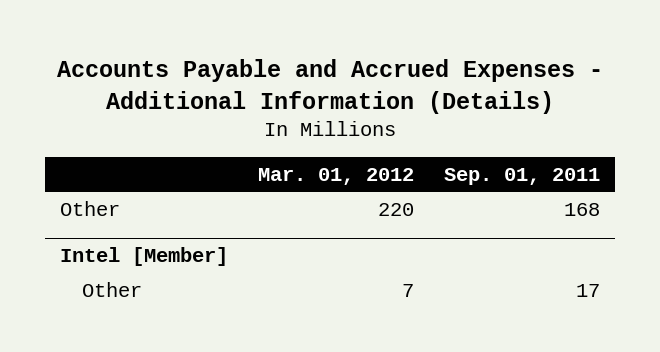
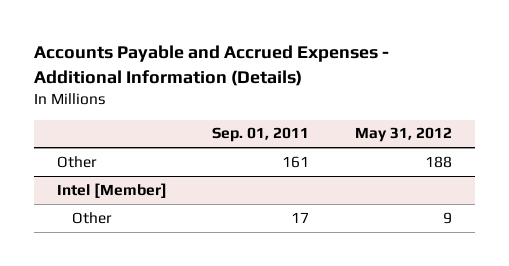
- | Mar. 01, 2012 | Sep. 01, 2011
+ | Sep. 01, 2011 | May 31, 2012
- Other | 220 | 168
+ Other | 161 | 188

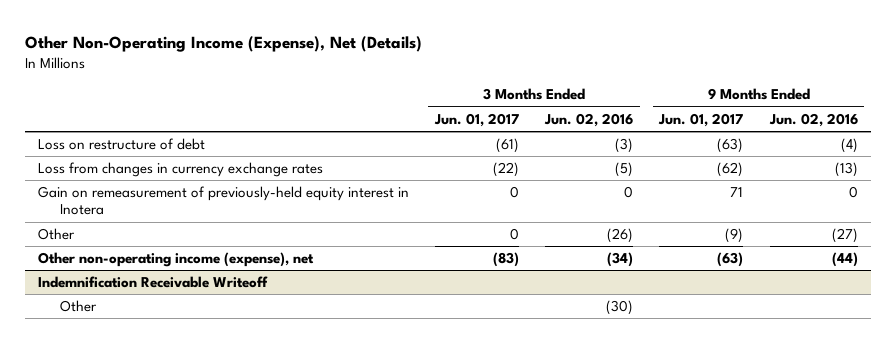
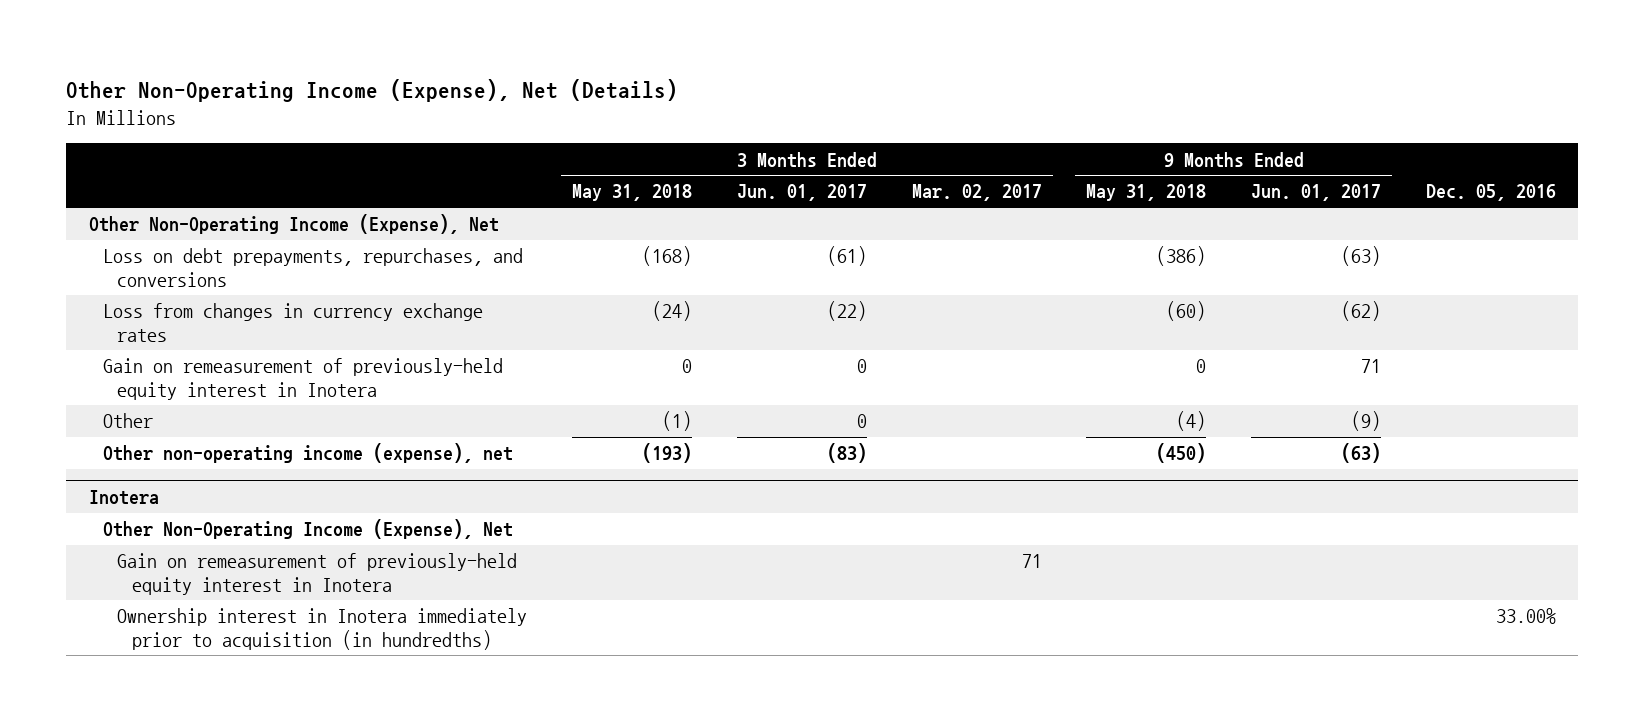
- | 3 Months Ended Jun. 01, 2017 | 3 Months Ended Jun. 02, 2016 | 9 Months Ended Jun. 01, 2017 | 9 Months Ended Jun. 02, 2016
+ | 3 Months Ended May 31, 2018 | 3 Months Ended Jun. 01, 2017 | 3 Months Ended Mar. 02, 2017 | 9 Months Ended May 31, 2018 | 9 Months Ended Jun. 01, 2017 | Dec. 05, 2016
- Loss on restructure of debt | (61) | (3) | (63) | (4)
+ Other Non-Operating Income (Expense), Net
+ Loss on debt prepayments, repurchases, and conversions | (168) | (61) | | (386) | (63) |
- Indemnification Receivable Writeoff
- Other | | (30) | |
+ Inotera
+ Other Non-Operating Income (Expense), Net
+ Gain on remeasurement of previously-held equity interest in Inotera | | | 71 | | |
+ Ownership interest in Inotera immediately prior to acquisition (in hundredths) | | | | | | 33.00%

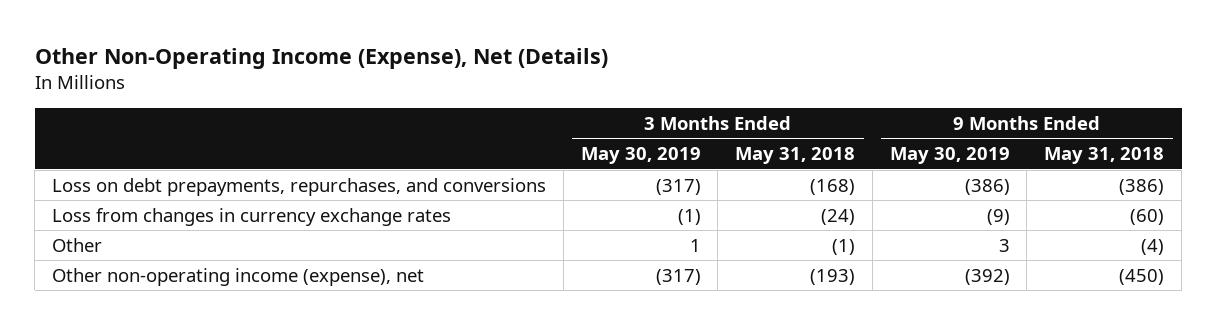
- | 3 Months Ended May 31, 2018 | 3 Months Ended Jun. 01, 2017 | 3 Months Ended Mar. 02, 2017 | 9 Months Ended May 31, 2018 | 9 Months Ended Jun. 01, 2017 | Dec. 05, 2016
+ | 3 Months Ended May 30, 2019 | 3 Months Ended May 31, 2018 | 9 Months Ended May 30, 2019 | 9 Months Ended May 31, 2018
- Other Non-Operating Income (Expense), Net
- Gain on remeasurement of previously-held equity interest in Inotera | 0 | 0 | | 0 | 71 |
- Inotera
- Other Non-Operating Income (Expense), Net
- Gain on remeasurement of previously-held equity interest in Inotera | | | 71 | | |
- Ownership interest in Inotera immediately prior to acquisition (in hundredths) | | | | | | 33.00%

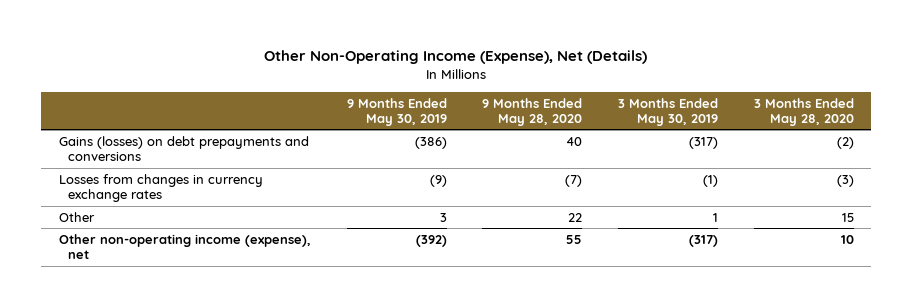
- | 3 Months Ended May 30, 2019 | 3 Months Ended May 31, 2018 | 9 Months Ended May 30, 2019 | 9 Months Ended May 31, 2018
+ | 9 Months Ended May 30, 2019 | 9 Months Ended May 28, 2020 | 3 Months Ended May 30, 2019 | 3 Months Ended May 28, 2020
- Loss on debt prepayments, repurchases, and conversions | (317) | (168) | (386) | (386)
- Loss from changes in currency exchange rates | (1) | (24) | (9) | (60)
+ Gains (losses) on debt prepayments and conversions | (386) | 40 | (317) | (2)
+ Losses from changes in currency exchange rates | (9) | (7) | (1) | (3)

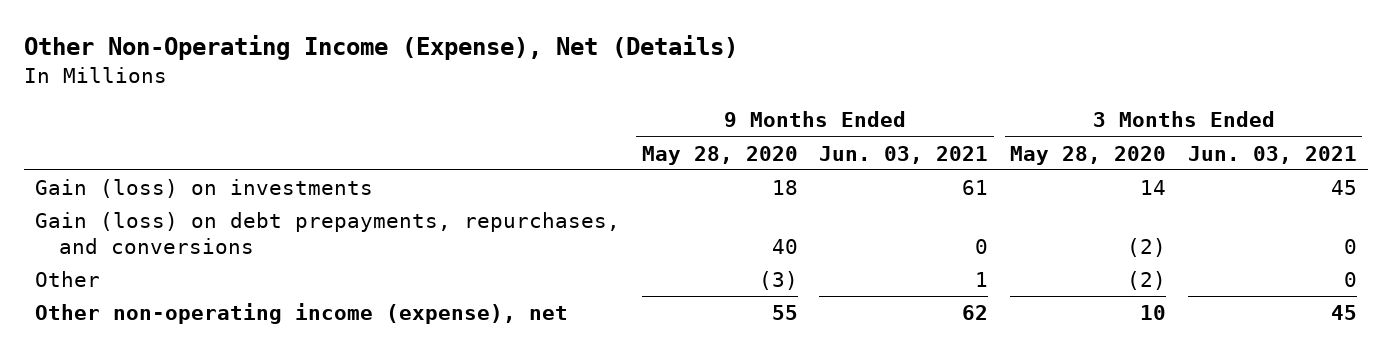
- | 9 Months Ended May 30, 2019 | 9 Months Ended May 28, 2020 | 3 Months Ended May 30, 2019 | 3 Months Ended May 28, 2020
+ | 9 Months Ended May 28, 2020 | 9 Months Ended Jun. 03, 2021 | 3 Months Ended May 28, 2020 | 3 Months Ended Jun. 03, 2021
- Gains (losses) on debt prepayments and conversions | (386) | 40 | (317) | (2)
- Losses from changes in currency exchange rates | (9) | (7) | (1) | (3)
- Other | 3 | 22 | 1 | 15
+ Gain (loss) on investments | 18 | 61 | 14 | 45
+ Gain (loss) on debt prepayments, repurchases, and conversions | 40 | 0 | (2) | 0
+ Other | (3) | 1 | (2) | 0

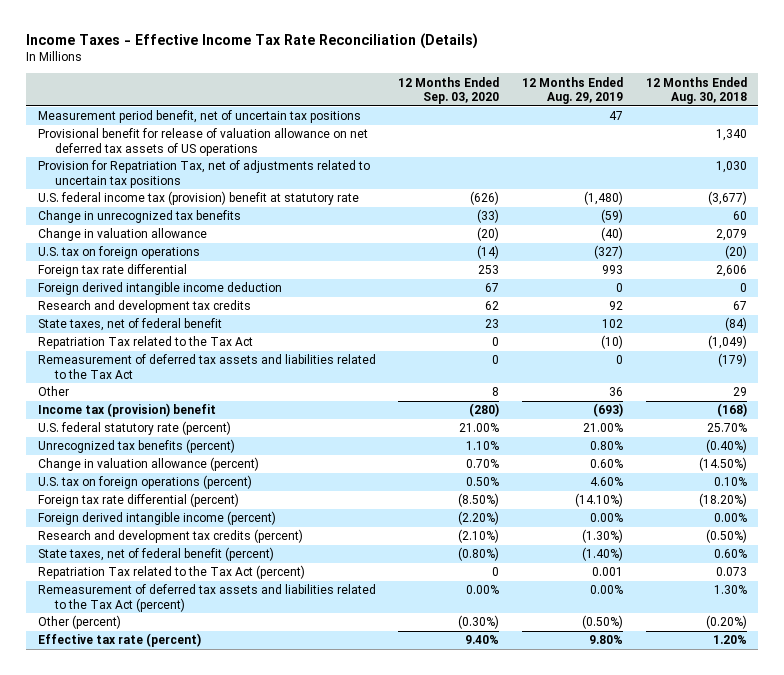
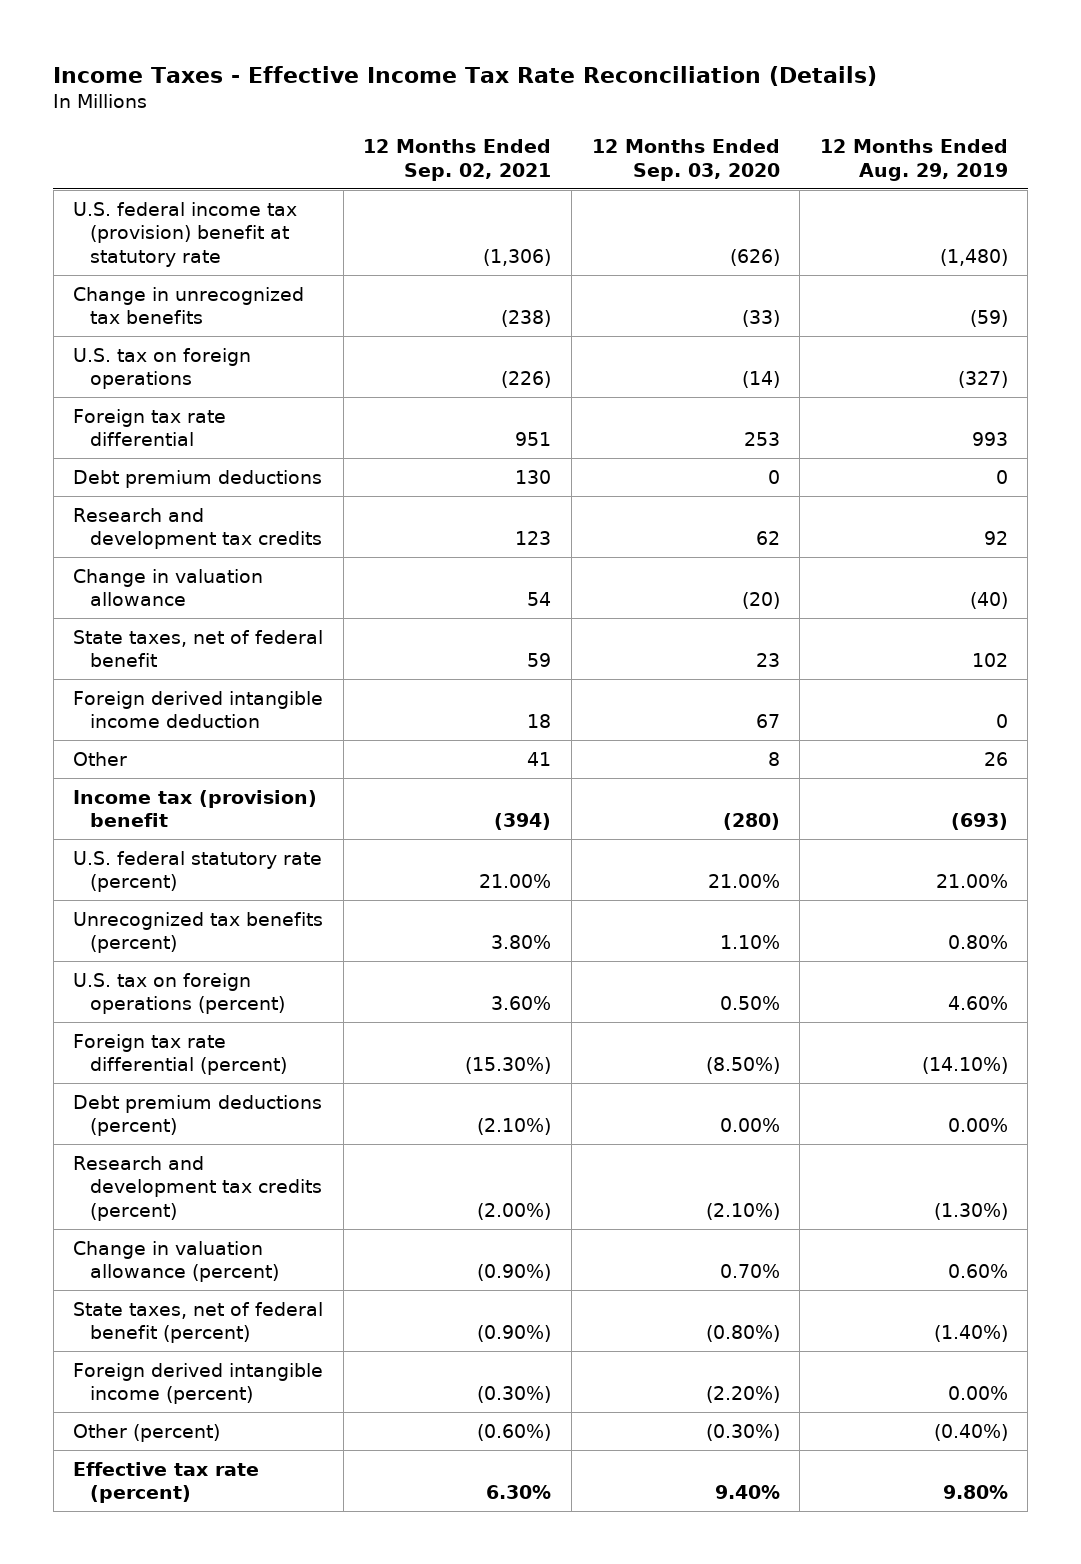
- | 12 Months Ended Sep. 03, 2020 | 12 Months Ended Aug. 29, 2019 | 12 Months Ended Aug. 30, 2018
+ | 12 Months Ended Sep. 02, 2021 | 12 Months Ended Sep. 03, 2020 | 12 Months Ended Aug. 29, 2019
- Measurement period benefit, net of uncertain tax positions | | 47 |
- Provisional benefit for release of valuation allowance on net deferred tax assets of US operations | | | 1,340
- Provision for Repatriation Tax, net of adjustments related to uncertain tax positions | | | 1,030
+ Debt premium deductions | 130 | 0 | 0
moved down: Change in valuation allowance | 54 | (20) | (40)
- Repatriation Tax related to the Tax Act | 0 | (10) | (1,049)
- Remeasurement of deferred tax assets and liabilities related to the Tax Act | 0 | 0 | (179)
- Other | 8 | 36 | 29
moved down: Foreign derived intangible income deduction | 18 | 67 | 0
+ Other | 41 | 8 | 26
+ Debt premium deductions (percent) | (2.10%) | 0.00% | 0.00%
moved down: Change in valuation allowance (percent) | (0.90%) | 0.70% | 0.60%
- Repatriation Tax related to the Tax Act (percent) | 0 | 0.001 | 0.073
- Remeasurement of deferred tax assets and liabilities related to the Tax Act (percent) | 0.00% | 0.00% | 1.30%
- Other (percent) | (0.30%) | (0.50%) | (0.20%)
moved down: Foreign derived intangible income (percent) | (0.30%) | (2.20%) | 0.00%
+ Other (percent) | (0.60%) | (0.30%) | (0.40%)

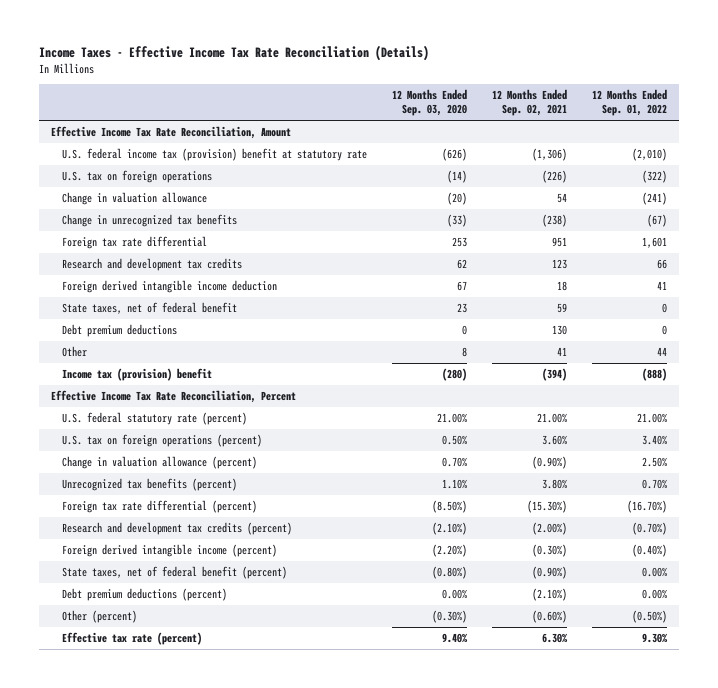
- | 12 Months Ended Sep. 02, 2021 | 12 Months Ended Sep. 03, 2020 | 12 Months Ended Aug. 29, 2019
+ | 12 Months Ended Sep. 03, 2020 | 12 Months Ended Sep. 02, 2021 | 12 Months Ended Sep. 01, 2022
+ Effective Income Tax Rate Reconciliation, Amount
moved up: Change in valuation allowance | (20) | 54 | (241)
moved down: Change in unrecognized tax benefits | (33) | (238) | (67)
moved down: State taxes, net of federal benefit | 23 | 59 | 0
moved down: Debt premium deductions | 0 | 130 | 0
+ Effective Income Tax Rate Reconciliation, Percent
moved up: Change in valuation allowance (percent) | 0.70% | (0.90%) | 2.50%
moved down: Unrecognized tax benefits (percent) | 1.10% | 3.80% | 0.70%
moved down: State taxes, net of federal benefit (percent) | (0.80%) | (0.90%) | 0.00%
moved down: Debt premium deductions (percent) | 0.00% | (2.10%) | 0.00%

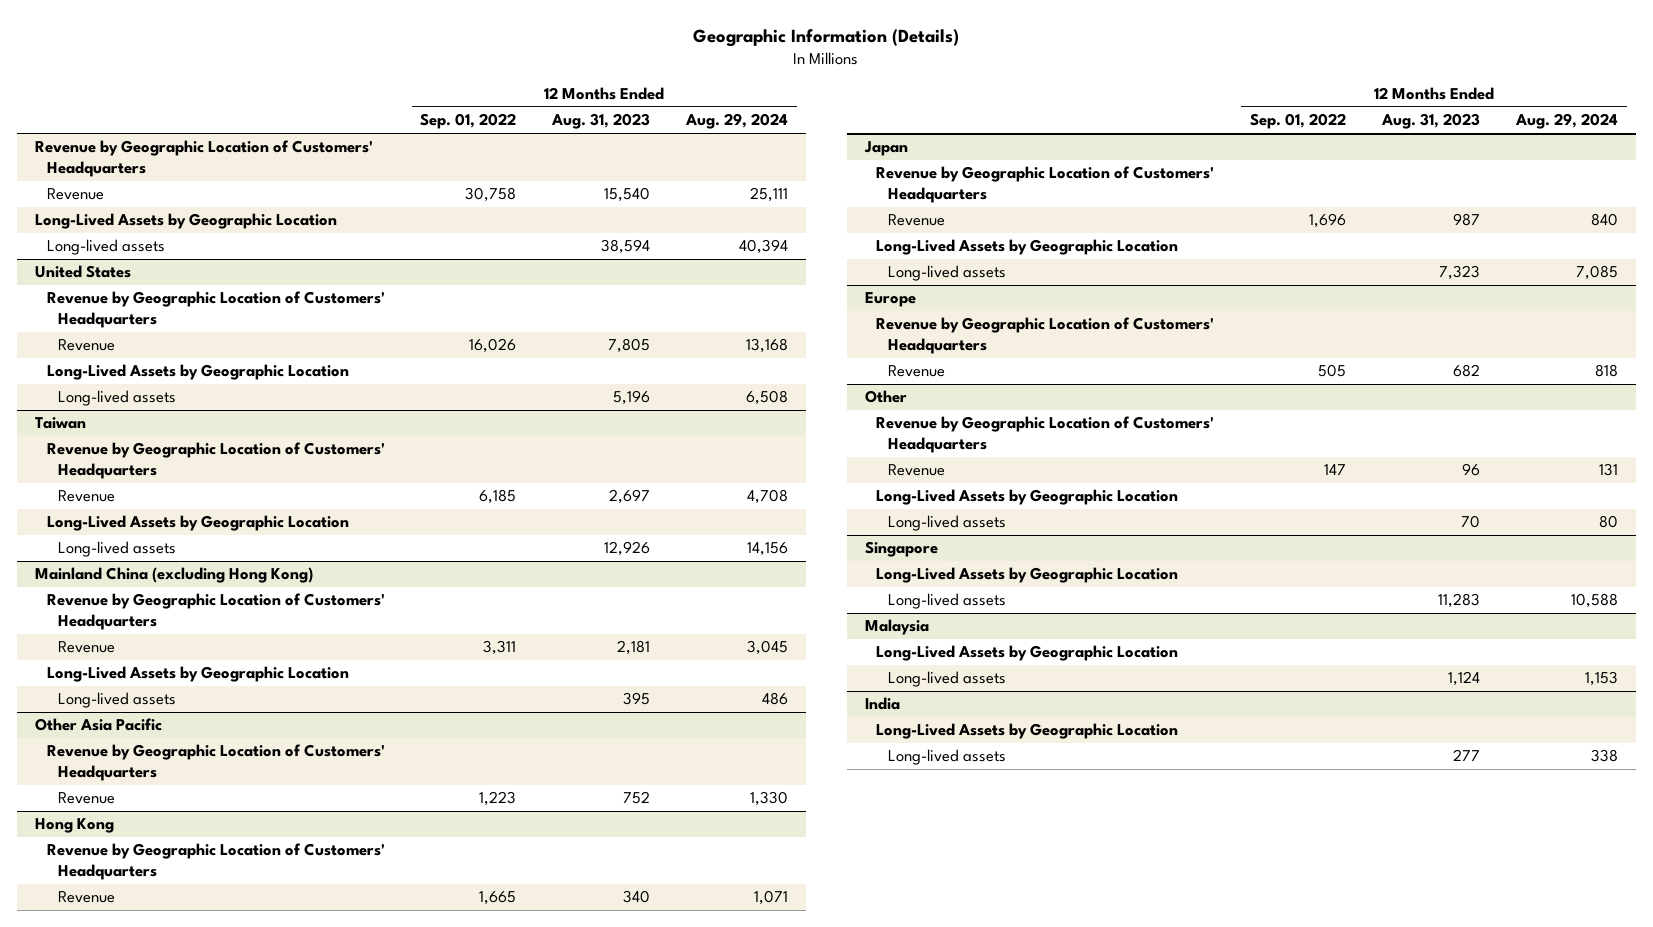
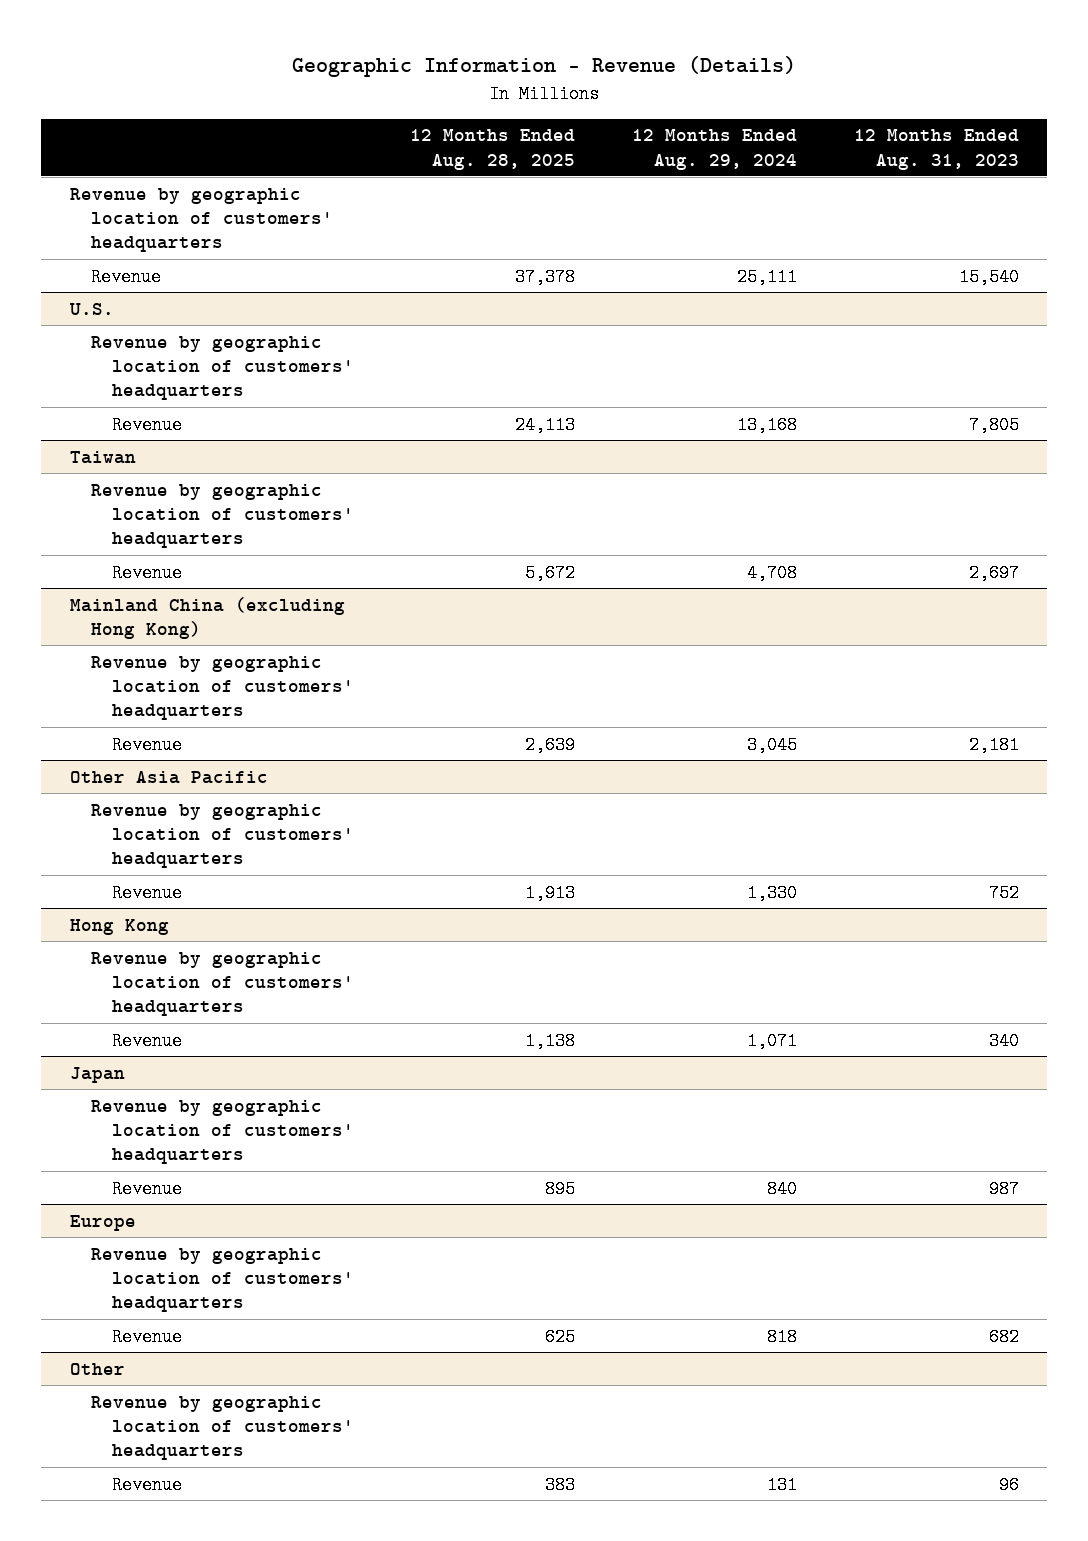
- Geographic Information (Details)
+ Geographic Information - Revenue (Details)
- | 12 Months Ended Sep. 01, 2022 | 12 Months Ended Aug. 31, 2023 | 12 Months Ended Aug. 29, 2024
+ | 12 Months Ended Aug. 28, 2025 | 12 Months Ended Aug. 29, 2024 | 12 Months Ended Aug. 31, 2023
- Revenue by Geographic Location of Customers' Headquarters
+ Revenue by geographic location of customers' headquarters
- Long-Lived Assets by Geographic Location
- Long-lived assets | | 38,594 | 40,394
- United States
- Revenue by Geographic Location of Customers' Headquarters
+ U.S.
+ Revenue by geographic location of customers' headquarters
- Long-Lived Assets by Geographic Location
- Long-lived assets | | 5,196 | 6,508
@ Taiwan
- Revenue by Geographic Location of Customers' Headquarters
+ Revenue by geographic location of customers' headquarters
- Long-Lived Assets by Geographic Location
- Long-lived assets | | 12,926 | 14,156
@ Mainland China (excluding Hong Kong)
- Revenue by Geographic Location of Customers' Headquarters
+ Revenue by geographic location of customers' headquarters
- Long-Lived Assets by Geographic Location
- Long-lived assets | | 395 | 486
@ Other Asia Pacific
- Revenue by Geographic Location of Customers' Headquarters
+ Revenue by geographic location of customers' headquarters
@ Hong Kong
- Revenue by Geographic Location of Customers' Headquarters
+ Revenue by geographic location of customers' headquarters
@ Japan
- Revenue by Geographic Location of Customers' Headquarters
+ Revenue by geographic location of customers' headquarters
- Long-Lived Assets by Geographic Location
- Long-lived assets | | 7,323 | 7,085
@ Europe
- Revenue by Geographic Location of Customers' Headquarters
+ Revenue by geographic location of customers' headquarters
@ Other
- Revenue by Geographic Location of Customers' Headquarters
+ Revenue by geographic location of customers' headquarters
- Long-Lived Assets by Geographic Location
- Long-lived assets | | 70 | 80
- Singapore
- Long-Lived Assets by Geographic Location
- Long-lived assets | | 11,283 | 10,588
- Malaysia
- Long-Lived Assets by Geographic Location
- Long-lived assets | | 1,124 | 1,153
- India
- Long-Lived Assets by Geographic Location
- Long-lived assets | | 277 | 338

